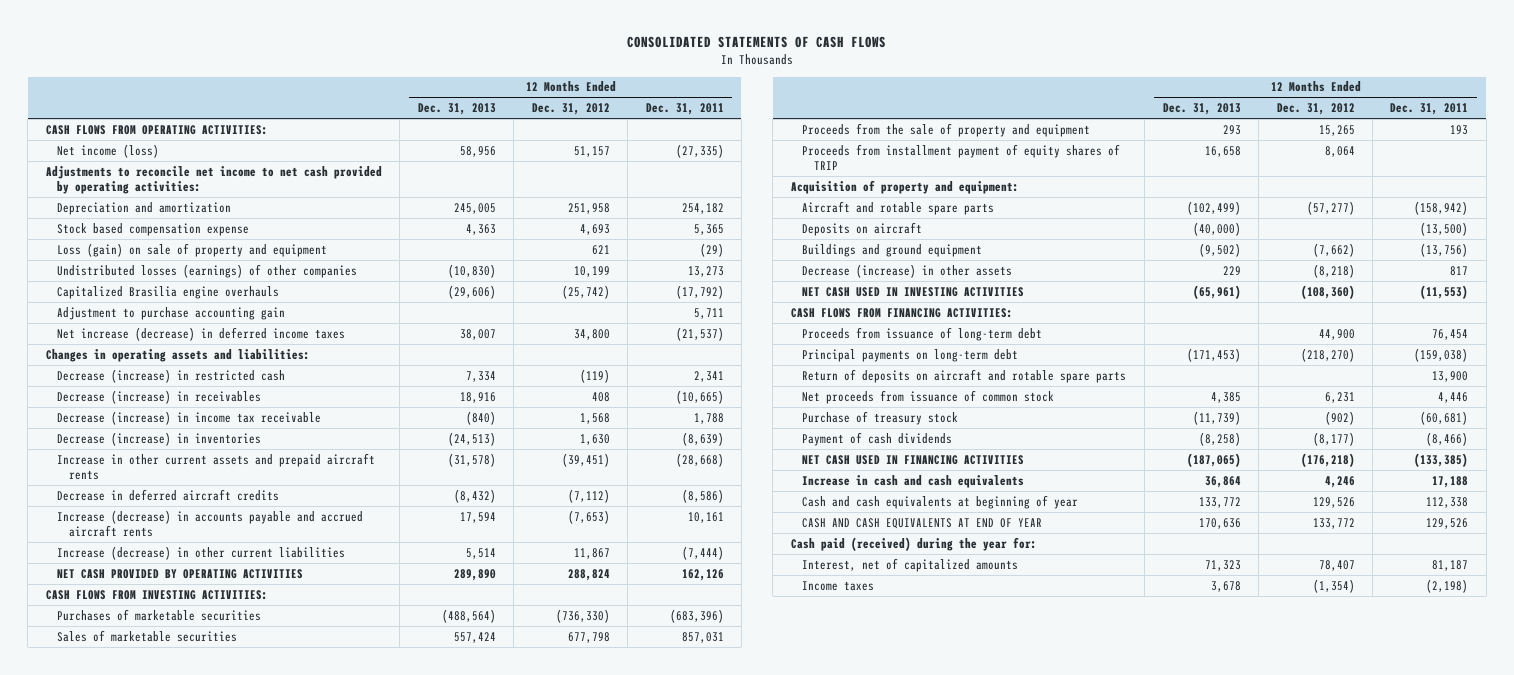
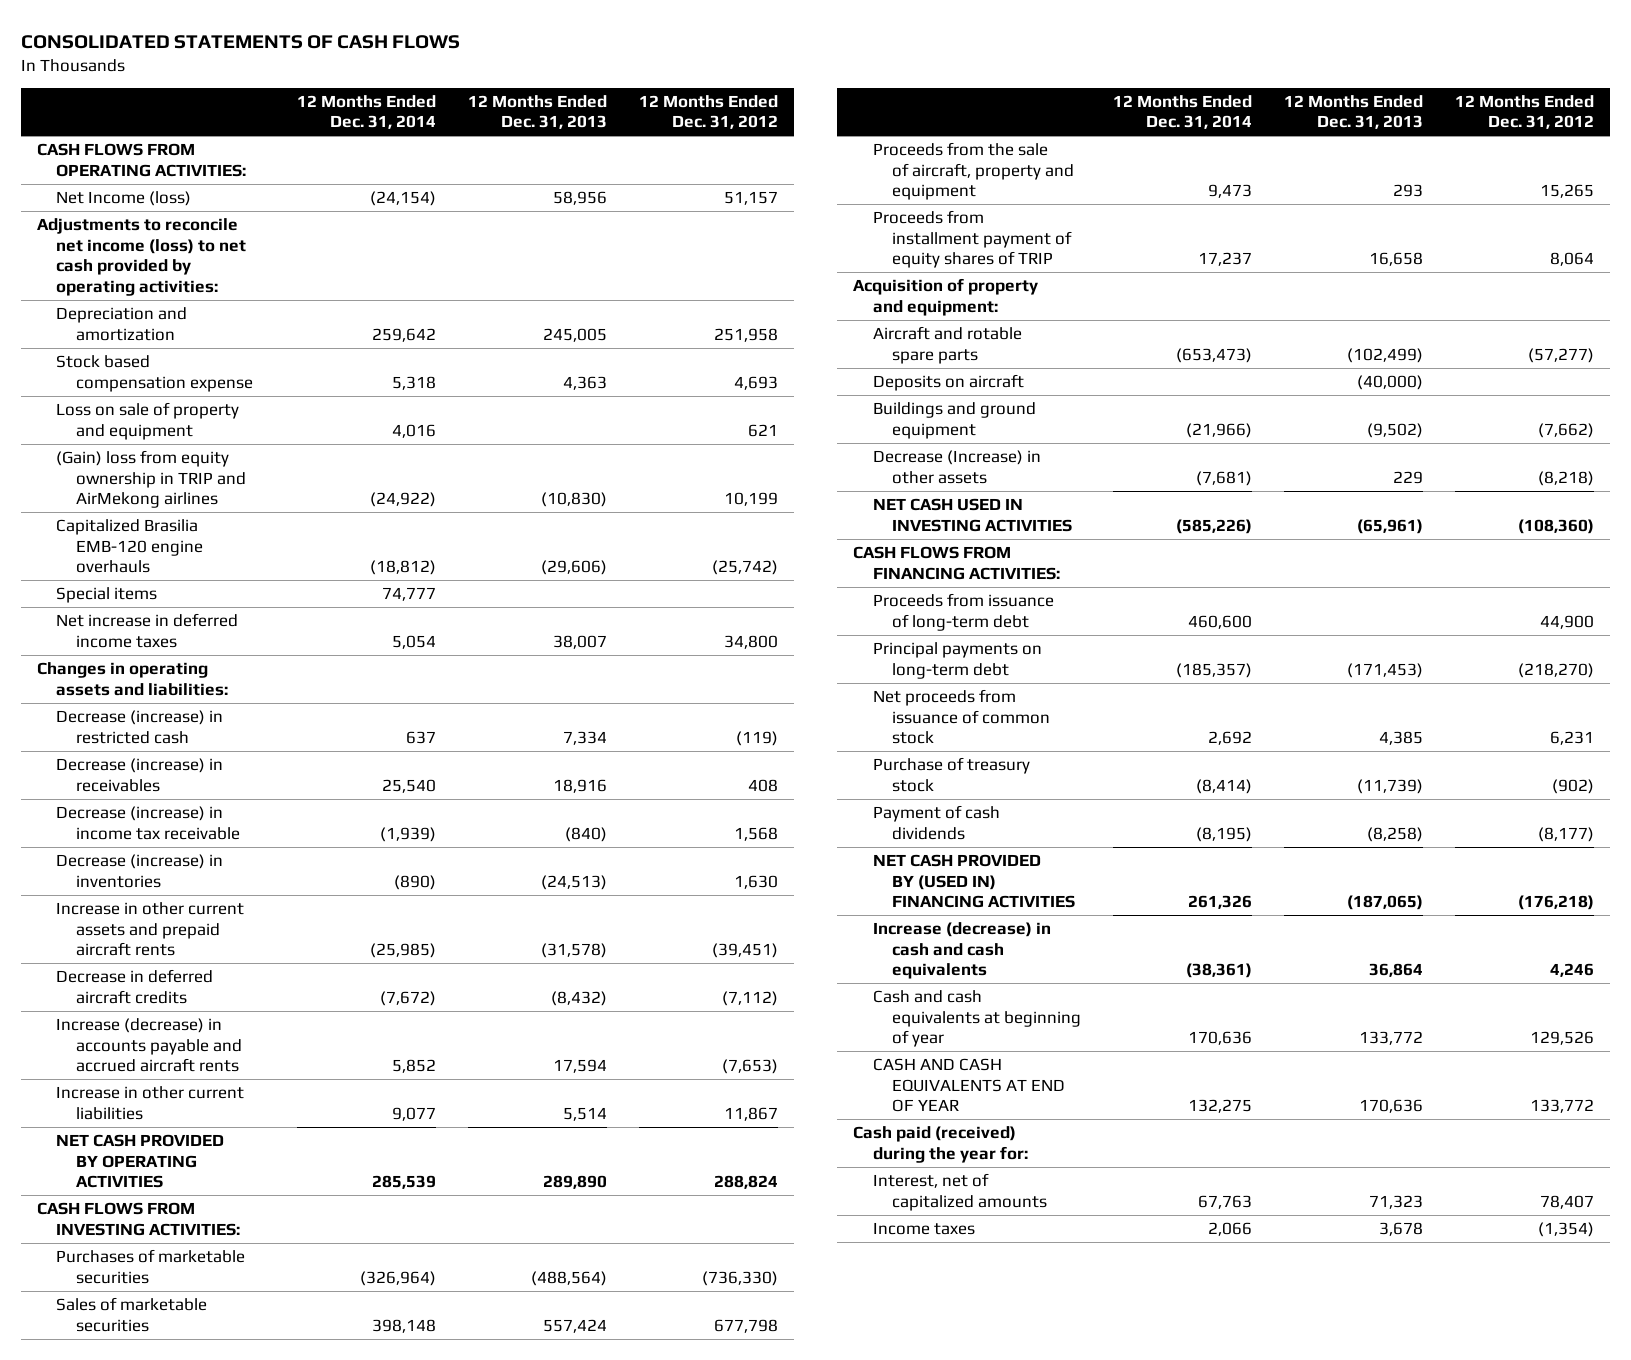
- | 12 Months Ended Dec. 31, 2013 | 12 Months Ended Dec. 31, 2012 | 12 Months Ended Dec. 31, 2011
+ | 12 Months Ended Dec. 31, 2014 | 12 Months Ended Dec. 31, 2013 | 12 Months Ended Dec. 31, 2012
- Net income (loss) | 58,956 | 51,157 | (27,335)
- Adjustments to reconcile net income to net cash provided by operating activities:
+ Net Income (loss) | (24,154) | 58,956 | 51,157
+ Adjustments to reconcile net income (loss) to net cash provided by operating activities:
- Loss (gain) on sale of property and equipment | | 621 | (29)
- Undistributed losses (earnings) of other companies | (10,830) | 10,199 | 13,273
- Capitalized Brasilia engine overhauls | (29,606) | (25,742) | (17,792)
- Adjustment to purchase accounting gain | | | 5,711
- Net increase (decrease) in deferred income taxes | 38,007 | 34,800 | (21,537)
+ Loss on sale of property and equipment | 4,016 | | 621
+ (Gain) loss from equity ownership in TRIP and AirMekong airlines | (24,922) | (10,830) | 10,199
+ Capitalized Brasilia EMB-120 engine overhauls | (18,812) | (29,606) | (25,742)
+ Special items | 74,777 | |
+ Net increase in deferred income taxes | 5,054 | 38,007 | 34,800
- Increase (decrease) in other current liabilities | 5,514 | 11,867 | (7,444)
+ Increase in other current liabilities | 9,077 | 5,514 | 11,867
- Proceeds from the sale of property and equipment | 293 | 15,265 | 193
+ Proceeds from the sale of aircraft, property and equipment | 9,473 | 293 | 15,265
- Decrease (increase) in other assets | 229 | (8,218) | 817
+ Decrease (Increase) in other assets | (7,681) | 229 | (8,218)
- Return of deposits on aircraft and rotable spare parts | | | 13,900
- NET CASH USED IN FINANCING ACTIVITIES | (187,065) | (176,218) | (133,385)
- Increase in cash and cash equivalents | 36,864 | 4,246 | 17,188
+ NET CASH PROVIDED BY (USED IN) FINANCING ACTIVITIES | 261,326 | (187,065) | (176,218)
+ Increase (decrease) in cash and cash equivalents | (38,361) | 36,864 | 4,246

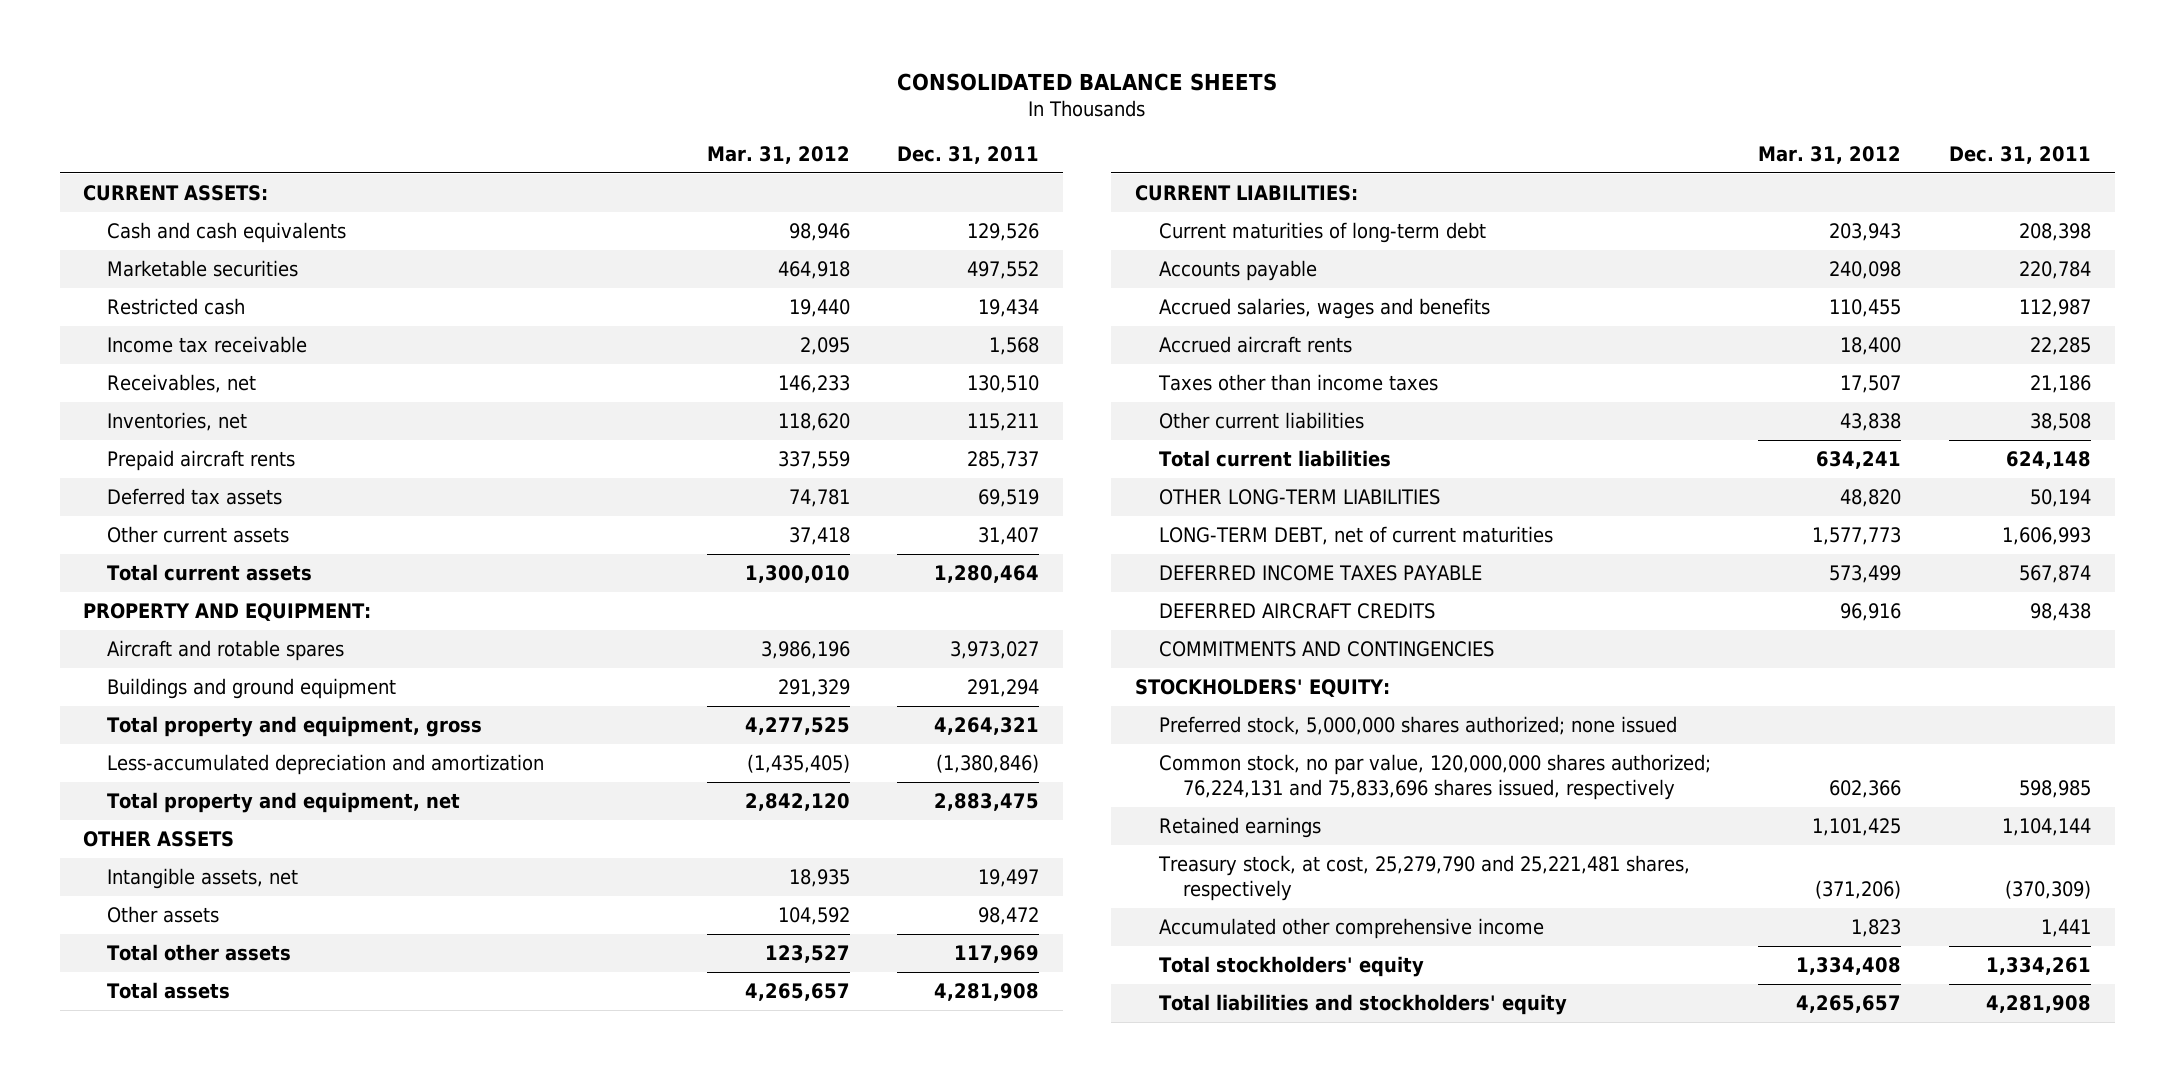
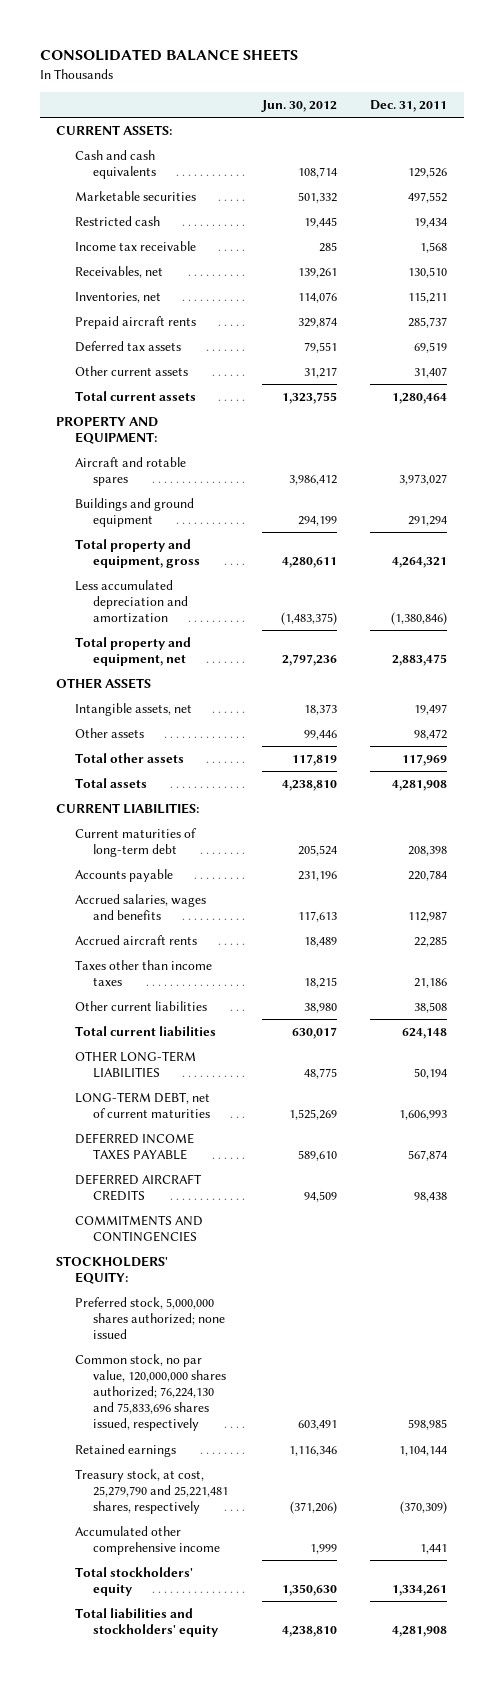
- | Mar. 31, 2012 | Dec. 31, 2011
+ | Jun. 30, 2012 | Dec. 31, 2011
- Less-accumulated depreciation and amortization | (1,435,405) | (1,380,846)
+ Less accumulated depreciation and amortization | (1,483,375) | (1,380,846)
- Common stock, no par value, 120,000,000 shares authorized; 76,224,131 and 75,833,696 shares issued, respectively | 602,366 | 598,985
+ Common stock, no par value, 120,000,000 shares authorized; 76,224,130 and 75,833,696 shares issued, respectively | 603,491 | 598,985

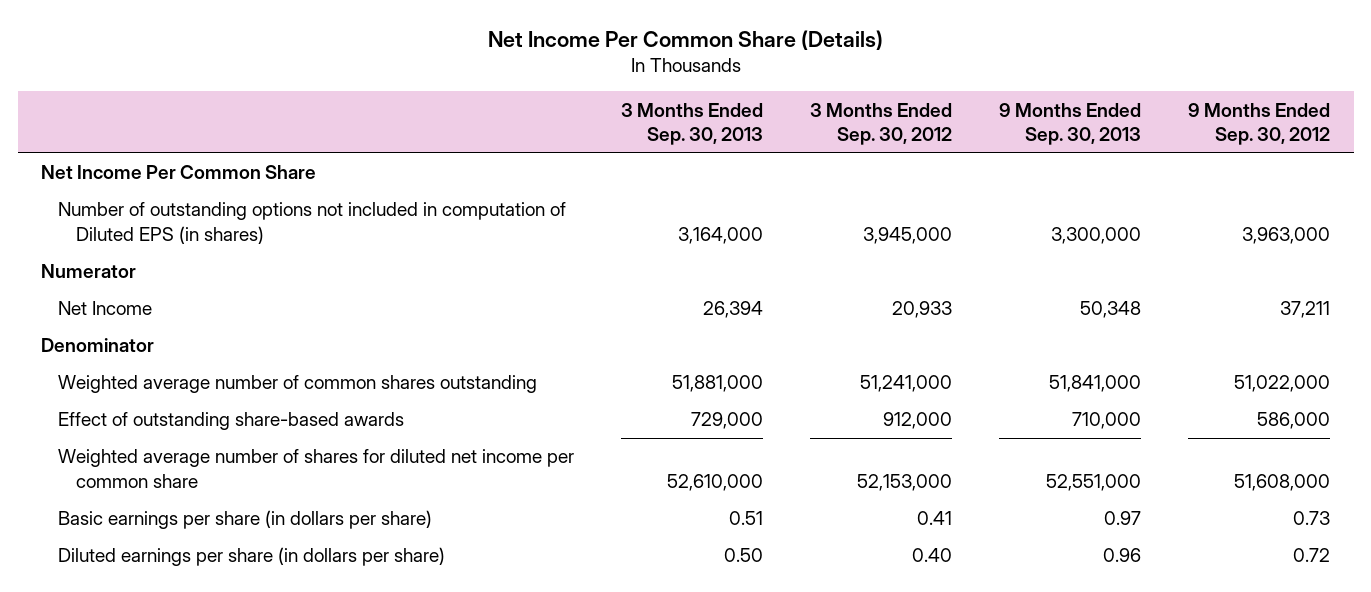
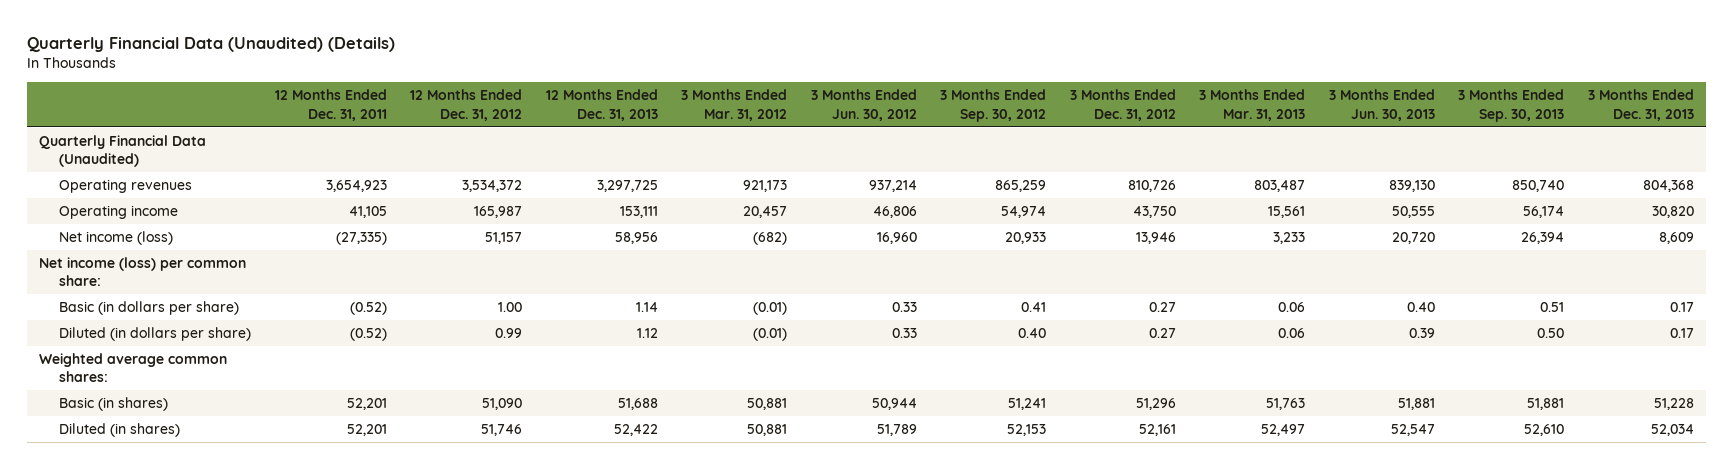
- Net Income Per Common Share (Details)
+ Quarterly Financial Data (Unaudited) (Details)
- | 3 Months Ended Sep. 30, 2013 | 3 Months Ended Sep. 30, 2012 | 9 Months Ended Sep. 30, 2013 | 9 Months Ended Sep. 30, 2012
+ | 12 Months Ended Dec. 31, 2011 | 12 Months Ended Dec. 31, 2012 | 12 Months Ended Dec. 31, 2013 | 3 Months Ended Mar. 31, 2012 | 3 Months Ended Jun. 30, 2012 | 3 Months Ended Sep. 30, 2012 | 3 Months Ended Dec. 31, 2012 | 3 Months Ended Mar. 31, 2013 | 3 Months Ended Jun. 30, 2013 | 3 Months Ended Sep. 30, 2013 | 3 Months Ended Dec. 31, 2013
- Net Income Per Common Share
- Number of outstanding options not included in computation of Diluted EPS (in shares) | 3,164,000 | 3,945,000 | 3,300,000 | 3,963,000
- Numerator
- Net Income | 26,394 | 20,933 | 50,348 | 37,211
- Denominator
- Weighted average number of common shares outstanding | 51,881,000 | 51,241,000 | 51,841,000 | 51,022,000
- Effect of outstanding share-based awards | 729,000 | 912,000 | 710,000 | 586,000
- Weighted average number of shares for diluted net income per common share | 52,610,000 | 52,153,000 | 52,551,000 | 51,608,000
- Basic earnings per share (in dollars per share) | 0.51 | 0.41 | 0.97 | 0.73
- Diluted earnings per share (in dollars per share) | 0.50 | 0.40 | 0.96 | 0.72
+ Quarterly Financial Data (Unaudited)
+ Operating revenues | 3,654,923 | 3,534,372 | 3,297,725 | 921,173 | 937,214 | 865,259 | 810,726 | 803,487 | 839,130 | 850,740 | 804,368
+ Operating income | 41,105 | 165,987 | 153,111 | 20,457 | 46,806 | 54,974 | 43,750 | 15,561 | 50,555 | 56,174 | 30,820
+ Net income (loss) | (27,335) | 51,157 | 58,956 | (682) | 16,960 | 20,933 | 13,946 | 3,233 | 20,720 | 26,394 | 8,609
+ Net income (loss) per common share:
+ Basic (in dollars per share) | (0.52) | 1.00 | 1.14 | (0.01) | 0.33 | 0.41 | 0.27 | 0.06 | 0.40 | 0.51 | 0.17
+ Diluted (in dollars per share) | (0.52) | 0.99 | 1.12 | (0.01) | 0.33 | 0.40 | 0.27 | 0.06 | 0.39 | 0.50 | 0.17
+ Weighted average common shares:
+ Basic (in shares) | 52,201 | 51,090 | 51,688 | 50,881 | 50,944 | 51,241 | 51,296 | 51,763 | 51,881 | 51,881 | 51,228
+ Diluted (in shares) | 52,201 | 51,746 | 52,422 | 50,881 | 51,789 | 52,153 | 52,161 | 52,497 | 52,547 | 52,610 | 52,034

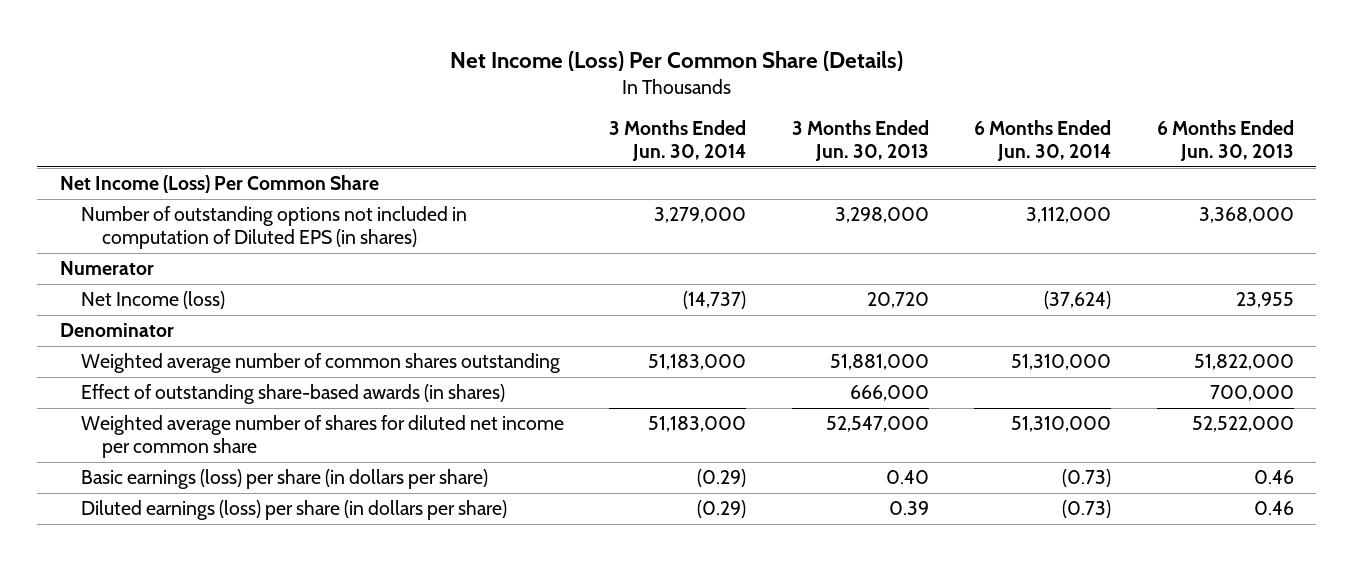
- Quarterly Financial Data (Unaudited) (Details)
+ Net Income (Loss) Per Common Share (Details)
- | 12 Months Ended Dec. 31, 2011 | 12 Months Ended Dec. 31, 2012 | 12 Months Ended Dec. 31, 2013 | 3 Months Ended Mar. 31, 2012 | 3 Months Ended Jun. 30, 2012 | 3 Months Ended Sep. 30, 2012 | 3 Months Ended Dec. 31, 2012 | 3 Months Ended Mar. 31, 2013 | 3 Months Ended Jun. 30, 2013 | 3 Months Ended Sep. 30, 2013 | 3 Months Ended Dec. 31, 2013
+ | 3 Months Ended Jun. 30, 2014 | 3 Months Ended Jun. 30, 2013 | 6 Months Ended Jun. 30, 2014 | 6 Months Ended Jun. 30, 2013
- Quarterly Financial Data (Unaudited)
- Operating revenues | 3,654,923 | 3,534,372 | 3,297,725 | 921,173 | 937,214 | 865,259 | 810,726 | 803,487 | 839,130 | 850,740 | 804,368
- Operating income | 41,105 | 165,987 | 153,111 | 20,457 | 46,806 | 54,974 | 43,750 | 15,561 | 50,555 | 56,174 | 30,820
- Net income (loss) | (27,335) | 51,157 | 58,956 | (682) | 16,960 | 20,933 | 13,946 | 3,233 | 20,720 | 26,394 | 8,609
- Net income (loss) per common share:
- Basic (in dollars per share) | (0.52) | 1.00 | 1.14 | (0.01) | 0.33 | 0.41 | 0.27 | 0.06 | 0.40 | 0.51 | 0.17
- Diluted (in dollars per share) | (0.52) | 0.99 | 1.12 | (0.01) | 0.33 | 0.40 | 0.27 | 0.06 | 0.39 | 0.50 | 0.17
- Weighted average common shares:
- Basic (in shares) | 52,201 | 51,090 | 51,688 | 50,881 | 50,944 | 51,241 | 51,296 | 51,763 | 51,881 | 51,881 | 51,228
- Diluted (in shares) | 52,201 | 51,746 | 52,422 | 50,881 | 51,789 | 52,153 | 52,161 | 52,497 | 52,547 | 52,610 | 52,034
+ Net Income (Loss) Per Common Share
+ Number of outstanding options not included in computation of Diluted EPS (in shares) | 3,279,000 | 3,298,000 | 3,112,000 | 3,368,000
+ Numerator
+ Net Income (loss) | (14,737) | 20,720 | (37,624) | 23,955
+ Denominator
+ Weighted average number of common shares outstanding | 51,183,000 | 51,881,000 | 51,310,000 | 51,822,000
+ Effect of outstanding share-based awards (in shares) | | 666,000 | | 700,000
+ Weighted average number of shares for diluted net income per common share | 51,183,000 | 52,547,000 | 51,310,000 | 52,522,000
+ Basic earnings (loss) per share (in dollars per share) | (0.29) | 0.40 | (0.73) | 0.46
+ Diluted earnings (loss) per share (in dollars per share) | (0.29) | 0.39 | (0.73) | 0.46

